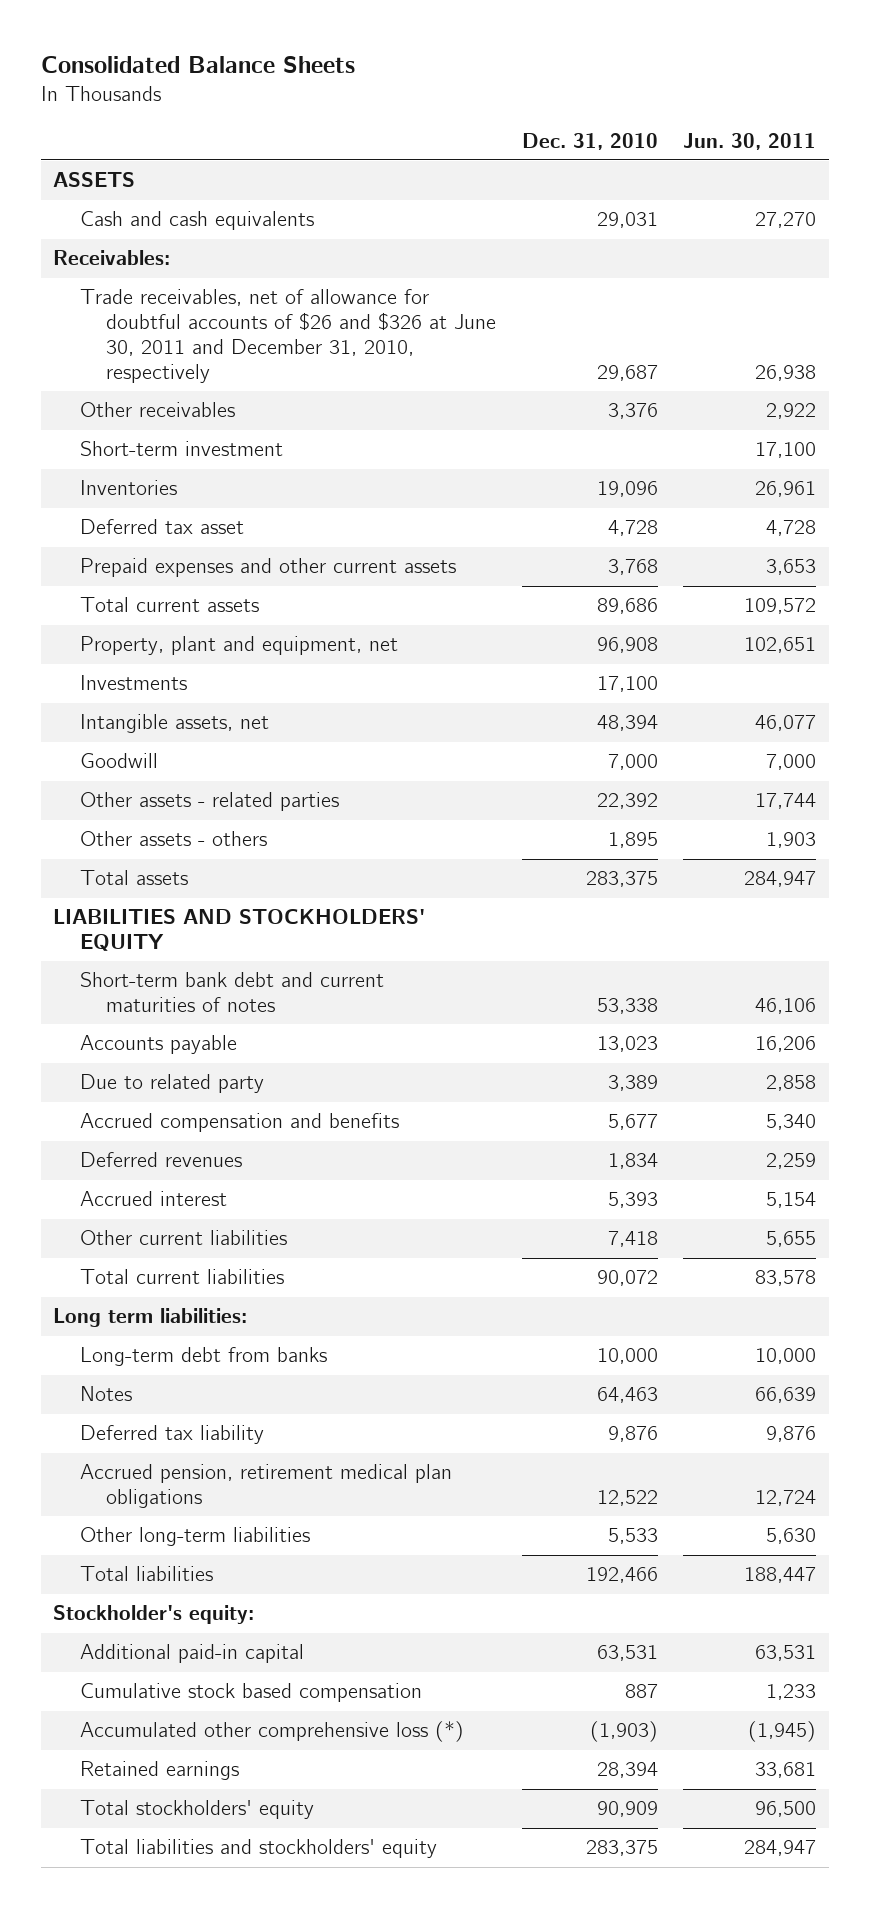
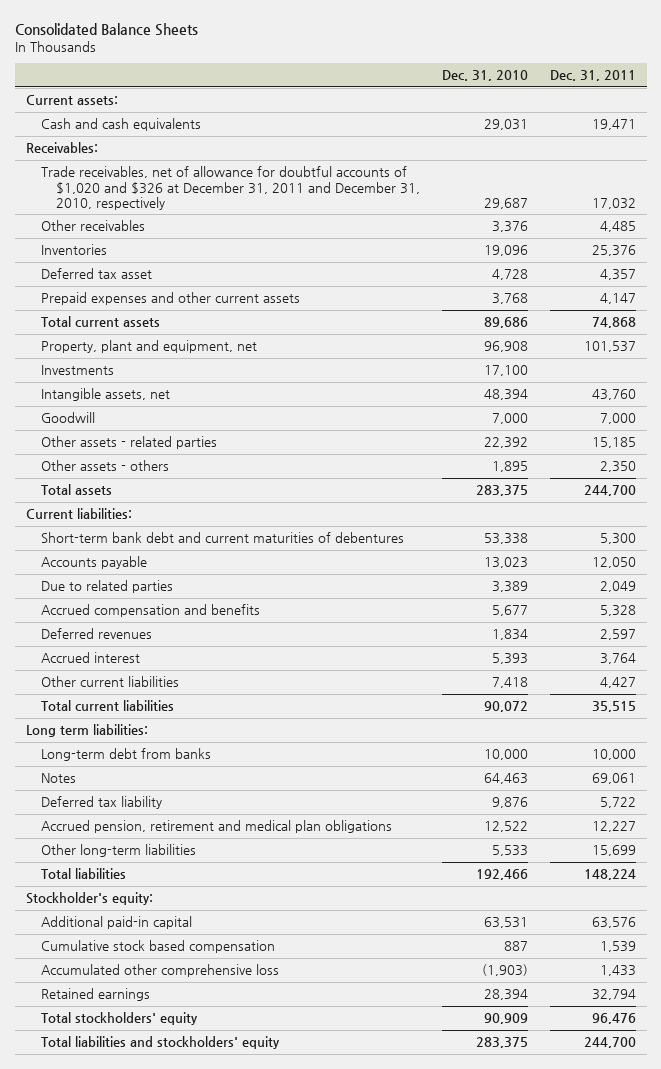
- | Dec. 31, 2010 | Jun. 30, 2011
+ | Dec. 31, 2010 | Dec. 31, 2011
- ASSETS
+ Current assets:
- Trade receivables, net of allowance for doubtful accounts of $26 and $326 at June 30, 2011 and December 31, 2010, respectively | 29,687 | 26,938
+ Trade receivables, net of allowance for doubtful accounts of $1,020 and $326 at December 31, 2011 and December 31, 2010, respectively | 29,687 | 17,032
- Short-term investment | | 17,100
- LIABILITIES AND STOCKHOLDERS' EQUITY
- Short-term bank debt and current maturities of notes | 53,338 | 46,106
+ Current liabilities:
+ Short-term bank debt and current maturities of debentures | 53,338 | 5,300
- Due to related party | 3,389 | 2,858
+ Due to related parties | 3,389 | 2,049
- Accrued pension, retirement medical plan obligations | 12,522 | 12,724
+ Accrued pension, retirement and medical plan obligations | 12,522 | 12,227
- Accumulated other comprehensive loss (*) | (1,903) | (1,945)
+ Accumulated other comprehensive loss | (1,903) | 1,433

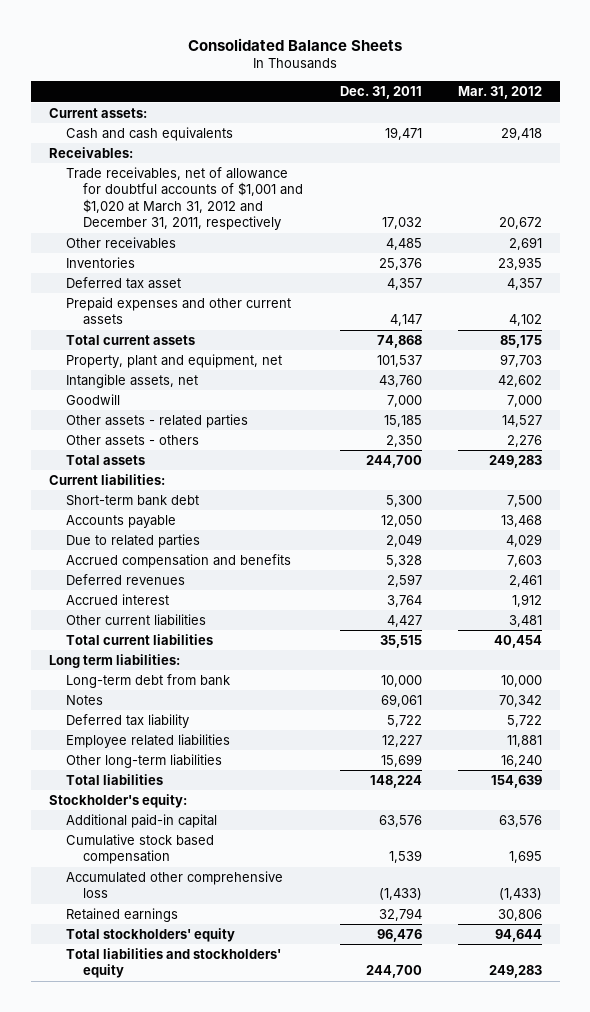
- | Dec. 31, 2010 | Dec. 31, 2011
+ | Dec. 31, 2011 | Mar. 31, 2012
- Trade receivables, net of allowance for doubtful accounts of $1,020 and $326 at December 31, 2011 and December 31, 2010, respectively | 29,687 | 17,032
+ Trade receivables, net of allowance for doubtful accounts of $1,001 and $1,020 at March 31, 2012 and December 31, 2011, respectively | 17,032 | 20,672
- Investments | 17,100 |
- Short-term bank debt and current maturities of debentures | 53,338 | 5,300
+ Short-term bank debt | 5,300 | 7,500
- Long-term debt from banks | 10,000 | 10,000
+ Long-term debt from bank | 10,000 | 10,000
- Accrued pension, retirement and medical plan obligations | 12,522 | 12,227
+ Employee related liabilities | 12,227 | 11,881
- Accumulated other comprehensive loss | (1,903) | 1,433
+ Accumulated other comprehensive loss | (1,433) | (1,433)

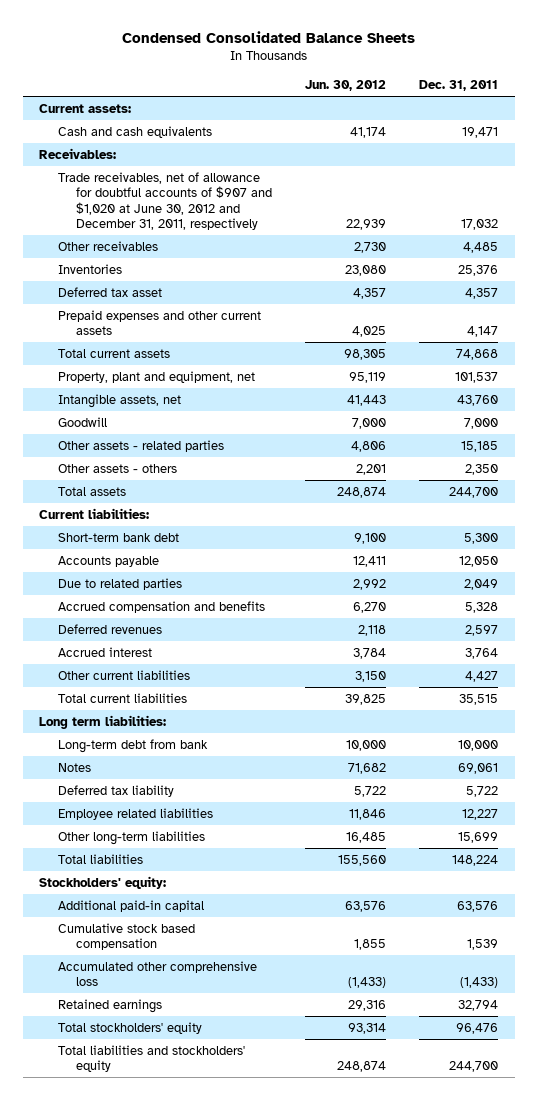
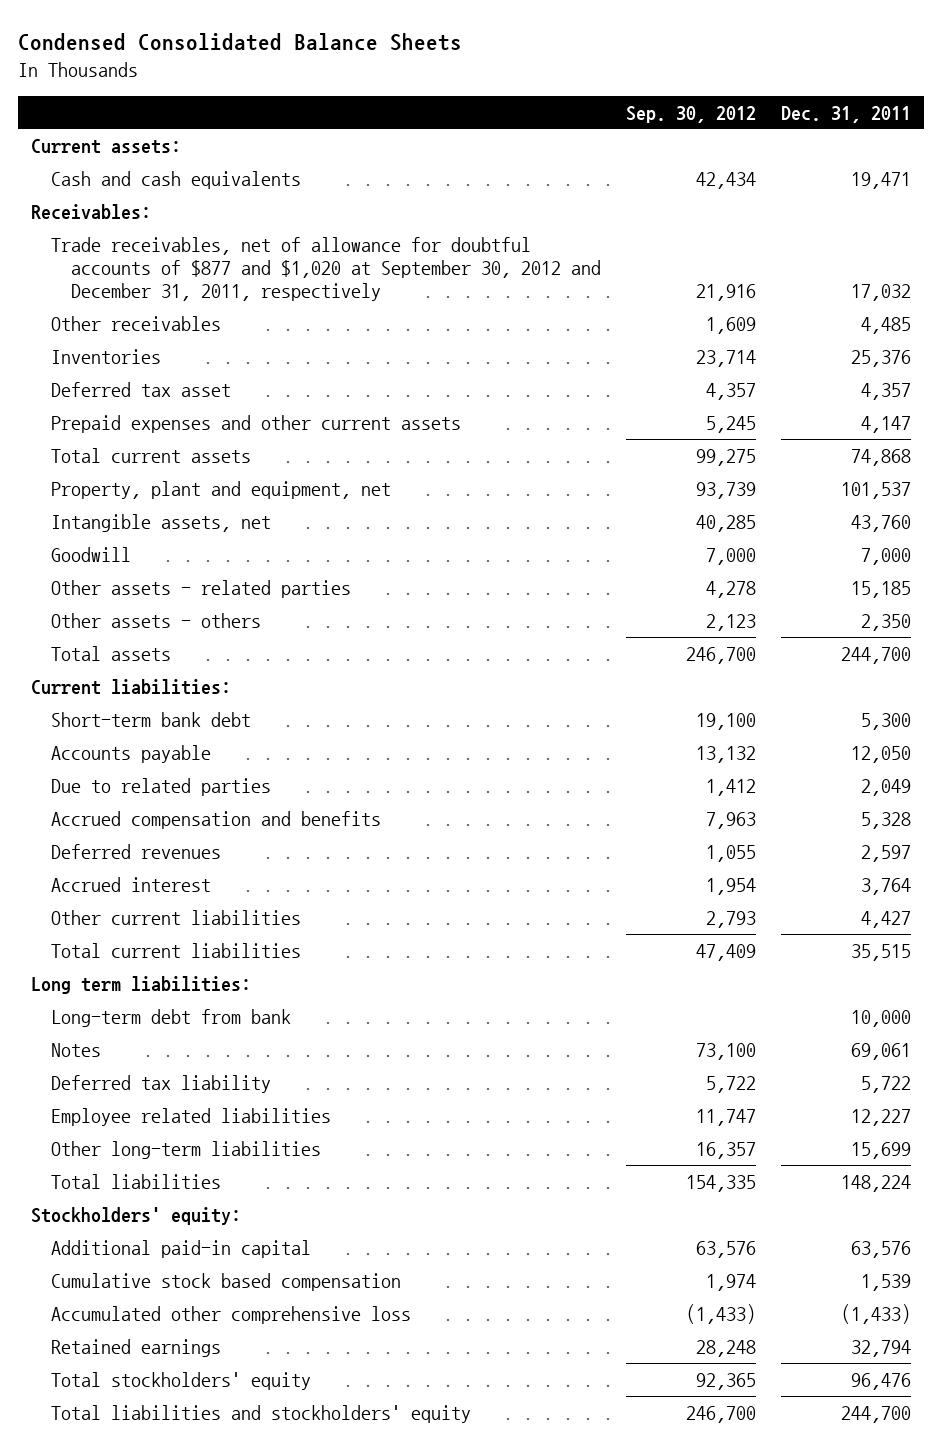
- | Jun. 30, 2012 | Dec. 31, 2011
+ | Sep. 30, 2012 | Dec. 31, 2011
- Trade receivables, net of allowance for doubtful accounts of $907 and $1,020 at June 30, 2012 and December 31, 2011, respectively | 22,939 | 17,032
+ Trade receivables, net of allowance for doubtful accounts of $877 and $1,020 at September 30, 2012 and December 31, 2011, respectively | 21,916 | 17,032

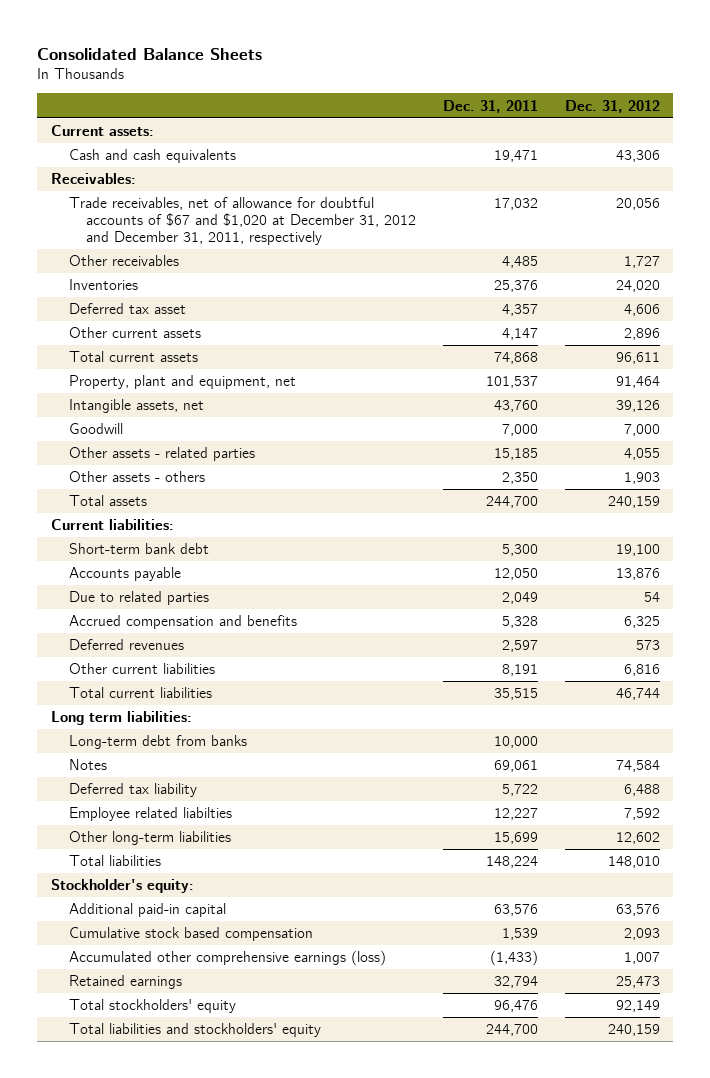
- Condensed Consolidated Balance Sheets
+ Consolidated Balance Sheets
- | Sep. 30, 2012 | Dec. 31, 2011
+ | Dec. 31, 2011 | Dec. 31, 2012
- Trade receivables, net of allowance for doubtful accounts of $877 and $1,020 at September 30, 2012 and December 31, 2011, respectively | 21,916 | 17,032
+ Trade receivables, net of allowance for doubtful accounts of $67 and $1,020 at December 31, 2012 and December 31, 2011, respectively | 17,032 | 20,056
- Prepaid expenses and other current assets | 5,245 | 4,147
+ Other current assets | 4,147 | 2,896
- Accrued interest | 1,954 | 3,764
- Other current liabilities | 2,793 | 4,427
+ Other current liabilities | 8,191 | 6,816
- Long-term debt from bank | | 10,000
+ Long-term debt from banks | 10,000 |
- Employee related liabilities | 11,747 | 12,227
+ Employee related liabilties | 12,227 | 7,592
- Stockholders' equity:
+ Stockholder's equity:
- Accumulated other comprehensive loss | (1,433) | (1,433)
+ Accumulated other comprehensive earnings (loss) | (1,433) | 1,007

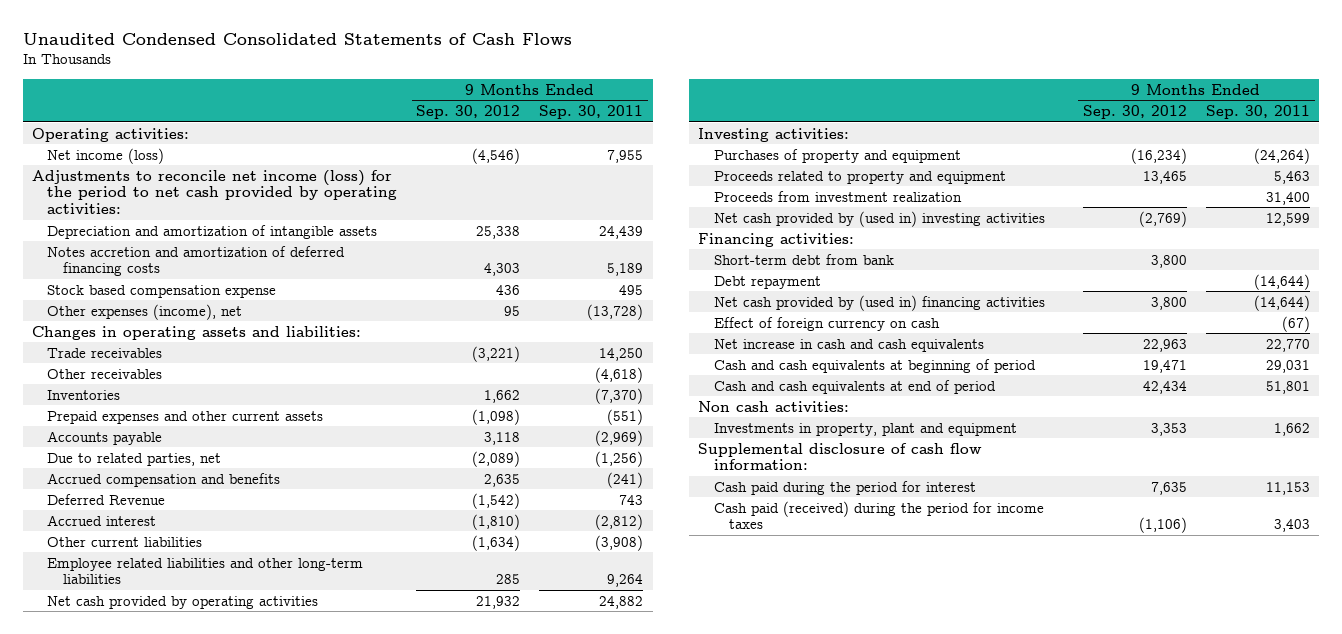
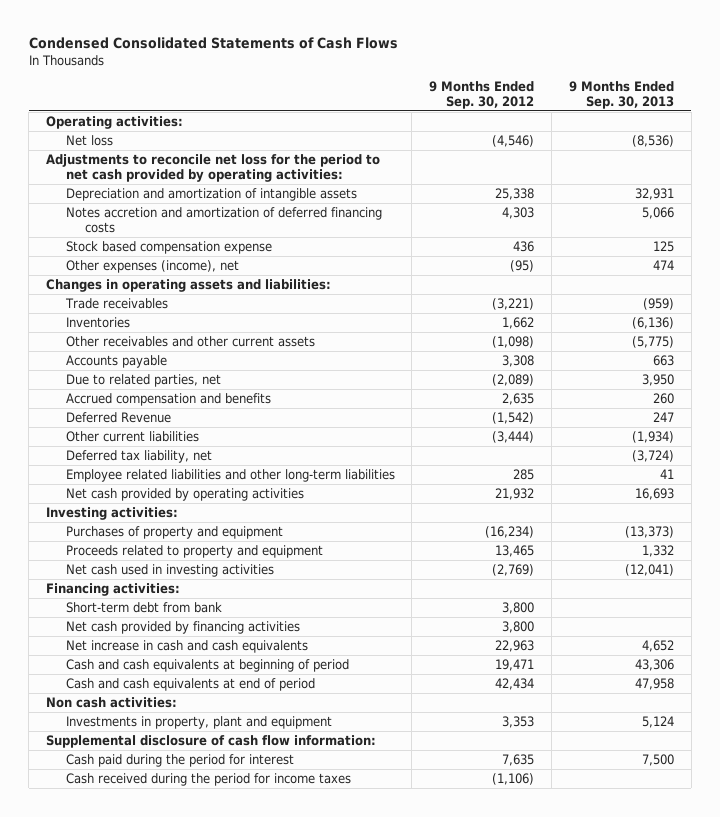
- Unaudited Condensed Consolidated Statements of Cash Flows
+ Condensed Consolidated Statements of Cash Flows
- | 9 Months Ended Sep. 30, 2012 | 9 Months Ended Sep. 30, 2011
+ | 9 Months Ended Sep. 30, 2012 | 9 Months Ended Sep. 30, 2013
- Net income (loss) | (4,546) | 7,955
- Adjustments to reconcile net income (loss) for the period to net cash provided by operating activities:
+ Net loss | (4,546) | (8,536)
+ Adjustments to reconcile net loss for the period to net cash provided by operating activities:
- Other expenses (income), net | 95 | (13,728)
+ Other expenses (income), net | (95) | 474
- Other receivables | | (4,618)
- Prepaid expenses and other current assets | (1,098) | (551)
- Accounts payable | 3,118 | (2,969)
+ Other receivables and other current assets | (1,098) | (5,775)
+ Accounts payable | 3,308 | 663
- Accrued interest | (1,810) | (2,812)
- Other current liabilities | (1,634) | (3,908)
+ Other current liabilities | (3,444) | (1,934)
+ Deferred tax liability, net | | (3,724)
- Proceeds from investment realization | | 31,400
- Net cash provided by (used in) investing activities | (2,769) | 12,599
+ Net cash used in investing activities | (2,769) | (12,041)
- Debt repayment | | (14,644)
- Net cash provided by (used in) financing activities | 3,800 | (14,644)
- Effect of foreign currency on cash | | (67)
+ Net cash provided by financing activities | 3,800 |
- Cash paid (received) during the period for income taxes | (1,106) | 3,403
+ Cash received during the period for income taxes | (1,106) |

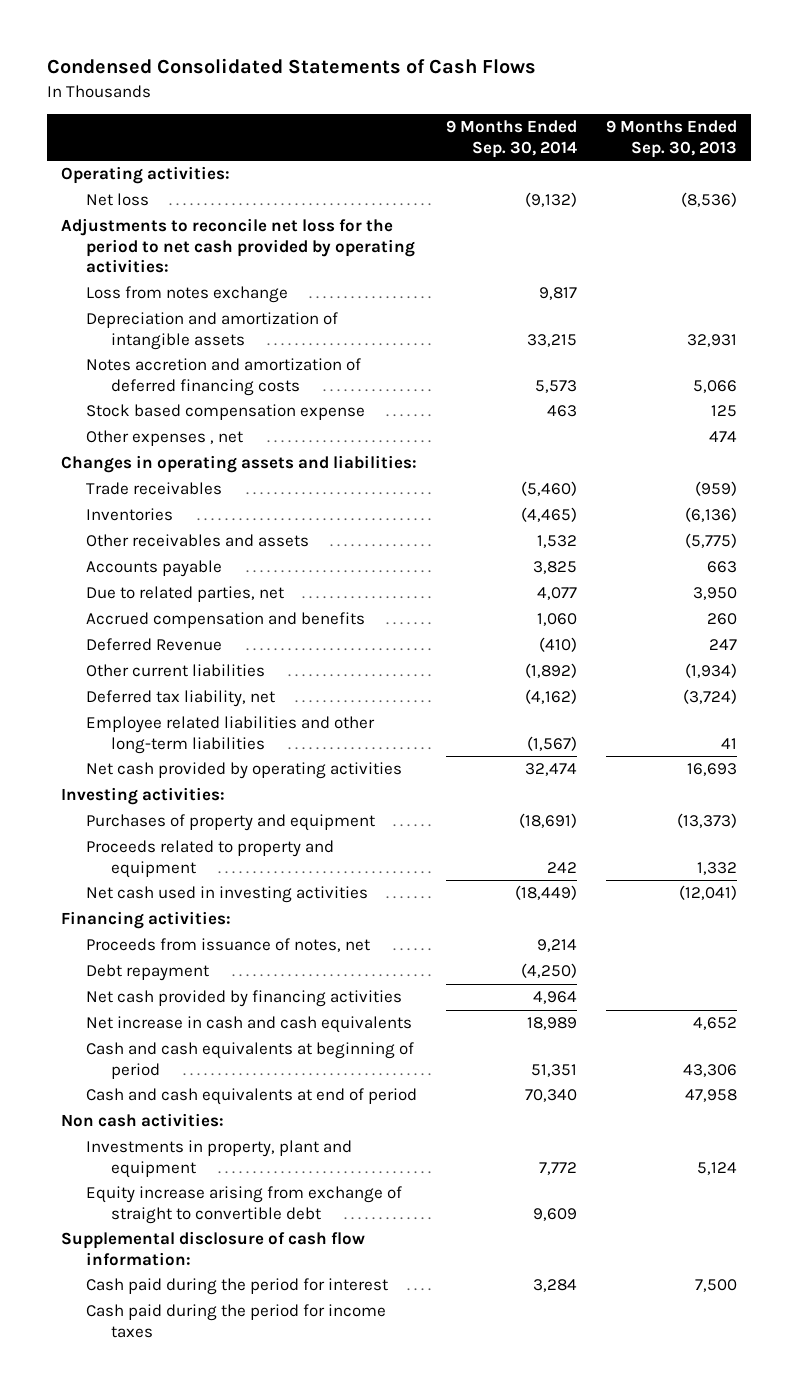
- | 9 Months Ended Sep. 30, 2012 | 9 Months Ended Sep. 30, 2013
+ | 9 Months Ended Sep. 30, 2014 | 9 Months Ended Sep. 30, 2013
+ Loss from notes exchange | 9,817 |
- Other expenses (income), net | (95) | 474
+ Other expenses , net | | 474
- Other receivables and other current assets | (1,098) | (5,775)
+ Other receivables and assets | 1,532 | (5,775)
- Short-term debt from bank | 3,800 |
+ Proceeds from issuance of notes, net | 9,214 |
+ Debt repayment | (4,250) |
+ Equity increase arising from exchange of straight to convertible debt | 9,609 |
- Cash received during the period for income taxes | (1,106) |
+ Cash paid during the period for income taxes

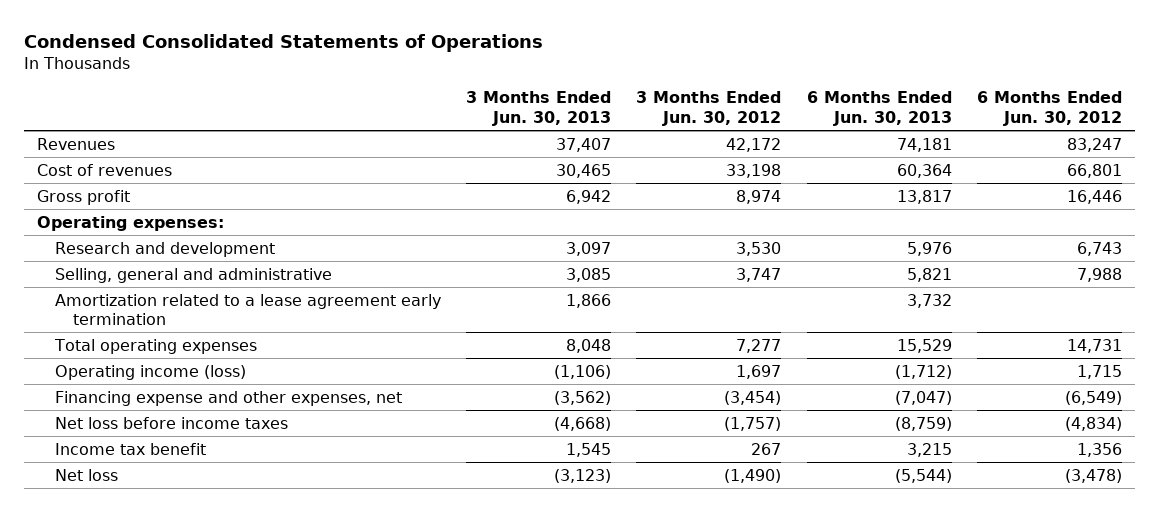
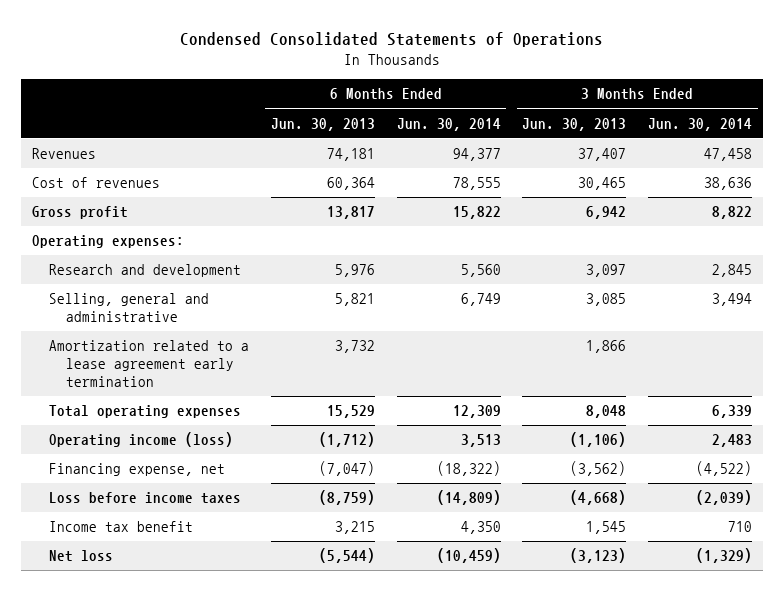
- | 3 Months Ended Jun. 30, 2013 | 3 Months Ended Jun. 30, 2012 | 6 Months Ended Jun. 30, 2013 | 6 Months Ended Jun. 30, 2012
+ | 6 Months Ended Jun. 30, 2013 | 6 Months Ended Jun. 30, 2014 | 3 Months Ended Jun. 30, 2013 | 3 Months Ended Jun. 30, 2014
- Financing expense and other expenses, net | (3,562) | (3,454) | (7,047) | (6,549)
- Net loss before income taxes | (4,668) | (1,757) | (8,759) | (4,834)
+ Financing expense, net | (7,047) | (18,322) | (3,562) | (4,522)
+ Loss before income taxes | (8,759) | (14,809) | (4,668) | (2,039)

